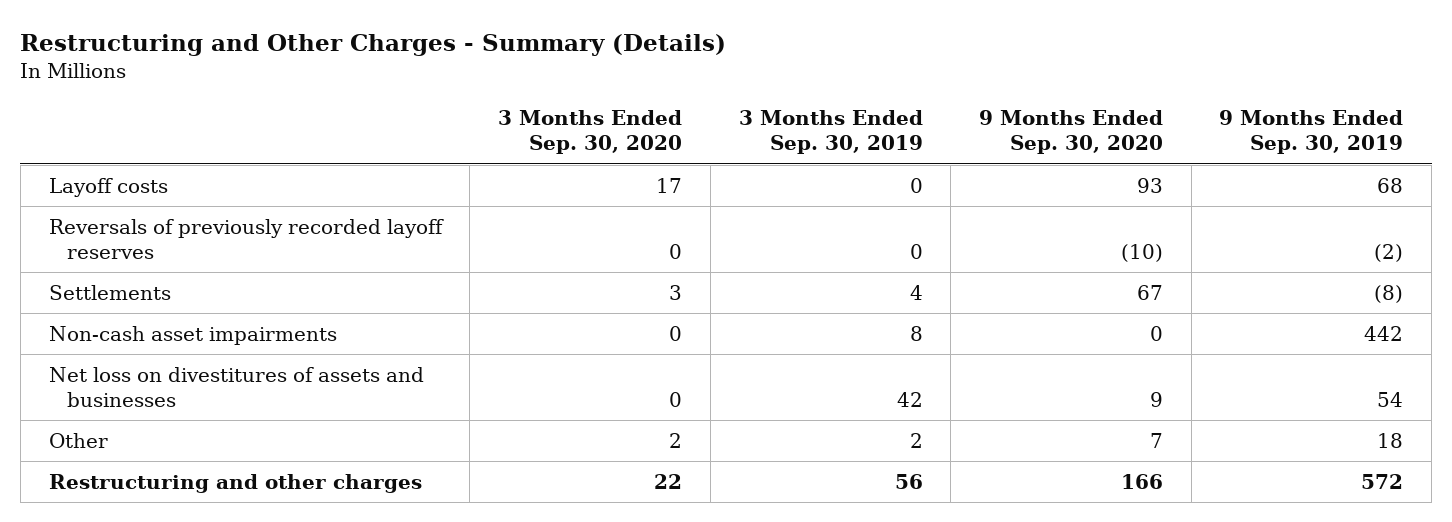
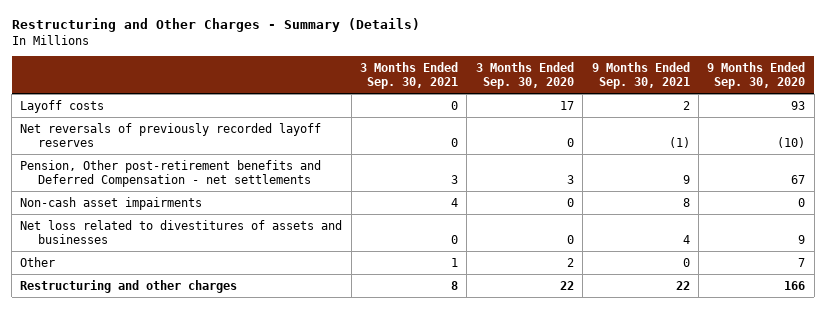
- | 3 Months Ended Sep. 30, 2020 | 3 Months Ended Sep. 30, 2019 | 9 Months Ended Sep. 30, 2020 | 9 Months Ended Sep. 30, 2019
+ | 3 Months Ended Sep. 30, 2021 | 3 Months Ended Sep. 30, 2020 | 9 Months Ended Sep. 30, 2021 | 9 Months Ended Sep. 30, 2020
- Reversals of previously recorded layoff reserves | 0 | 0 | (10) | (2)
- Settlements | 3 | 4 | 67 | (8)
+ Net reversals of previously recorded layoff reserves | 0 | 0 | (1) | (10)
+ Pension, Other post-retirement benefits and Deferred Compensation - net settlements | 3 | 3 | 9 | 67
- Net loss on divestitures of assets and businesses | 0 | 42 | 9 | 54
+ Net loss related to divestitures of assets and businesses | 0 | 0 | 4 | 9

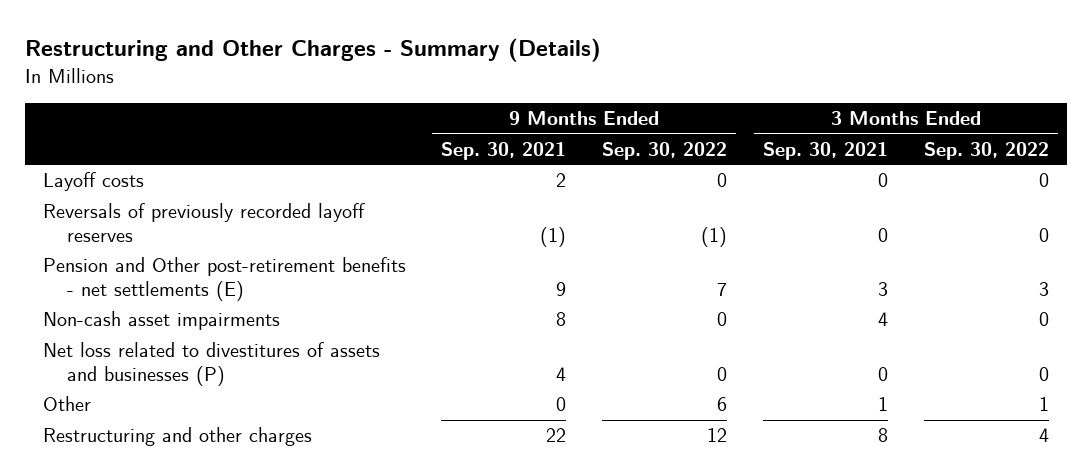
- | 3 Months Ended Sep. 30, 2021 | 3 Months Ended Sep. 30, 2020 | 9 Months Ended Sep. 30, 2021 | 9 Months Ended Sep. 30, 2020
+ | 9 Months Ended Sep. 30, 2021 | 9 Months Ended Sep. 30, 2022 | 3 Months Ended Sep. 30, 2021 | 3 Months Ended Sep. 30, 2022
- Net reversals of previously recorded layoff reserves | 0 | 0 | (1) | (10)
- Pension, Other post-retirement benefits and Deferred Compensation - net settlements | 3 | 3 | 9 | 67
+ Reversals of previously recorded layoff reserves | (1) | (1) | 0 | 0
+ Pension and Other post-retirement benefits - net settlements (E) | 9 | 7 | 3 | 3
- Net loss related to divestitures of assets and businesses | 0 | 0 | 4 | 9
+ Net loss related to divestitures of assets and businesses (P) | 4 | 0 | 0 | 0

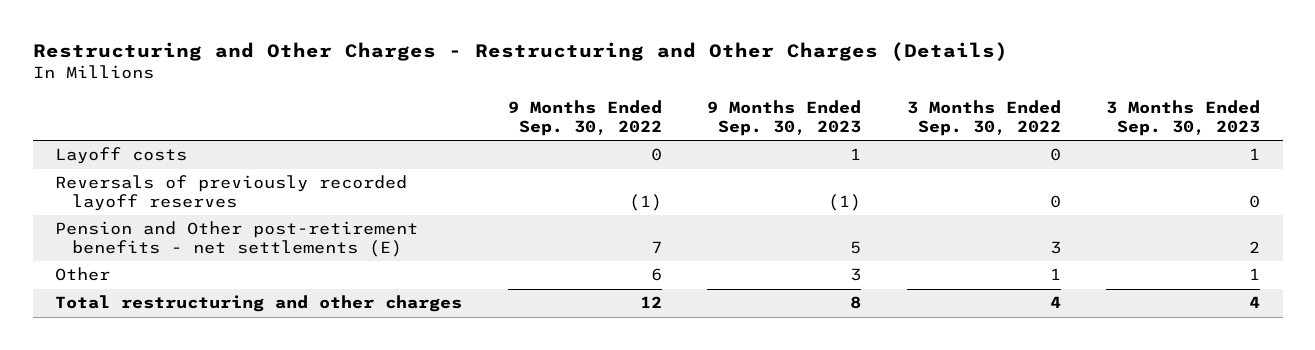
- Restructuring and Other Charges - Summary (Details)
+ Restructuring and Other Charges - Restructuring and Other Charges (Details)
- | 9 Months Ended Sep. 30, 2021 | 9 Months Ended Sep. 30, 2022 | 3 Months Ended Sep. 30, 2021 | 3 Months Ended Sep. 30, 2022
+ | 9 Months Ended Sep. 30, 2022 | 9 Months Ended Sep. 30, 2023 | 3 Months Ended Sep. 30, 2022 | 3 Months Ended Sep. 30, 2023
- Non-cash asset impairments | 8 | 0 | 4 | 0
- Net loss related to divestitures of assets and businesses (P) | 4 | 0 | 0 | 0
- Restructuring and other charges | 22 | 12 | 8 | 4
+ Total restructuring and other charges | 12 | 8 | 4 | 4

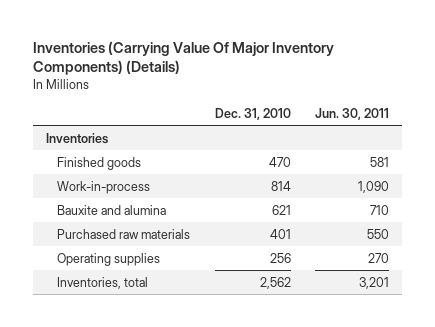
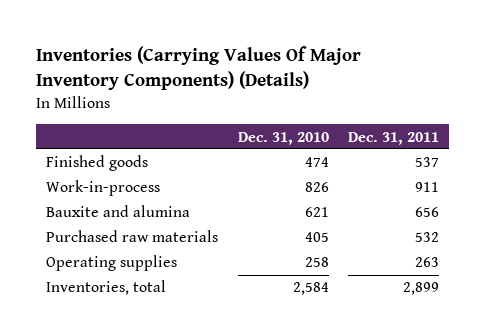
- Inventories (Carrying Value Of Major Inventory Components) (Details)
+ Inventories (Carrying Values Of Major Inventory Components) (Details)
- | Dec. 31, 2010 | Jun. 30, 2011
+ | Dec. 31, 2010 | Dec. 31, 2011
- Inventories
- Finished goods | 470 | 581
- Work-in-process | 814 | 1,090
+ Finished goods | 474 | 537
+ Work-in-process | 826 | 911
- Purchased raw materials | 401 | 550
- Operating supplies | 256 | 270
- Inventories, total | 2,562 | 3,201
+ Purchased raw materials | 405 | 532
+ Operating supplies | 258 | 263
+ Inventories, total | 2,584 | 2,899

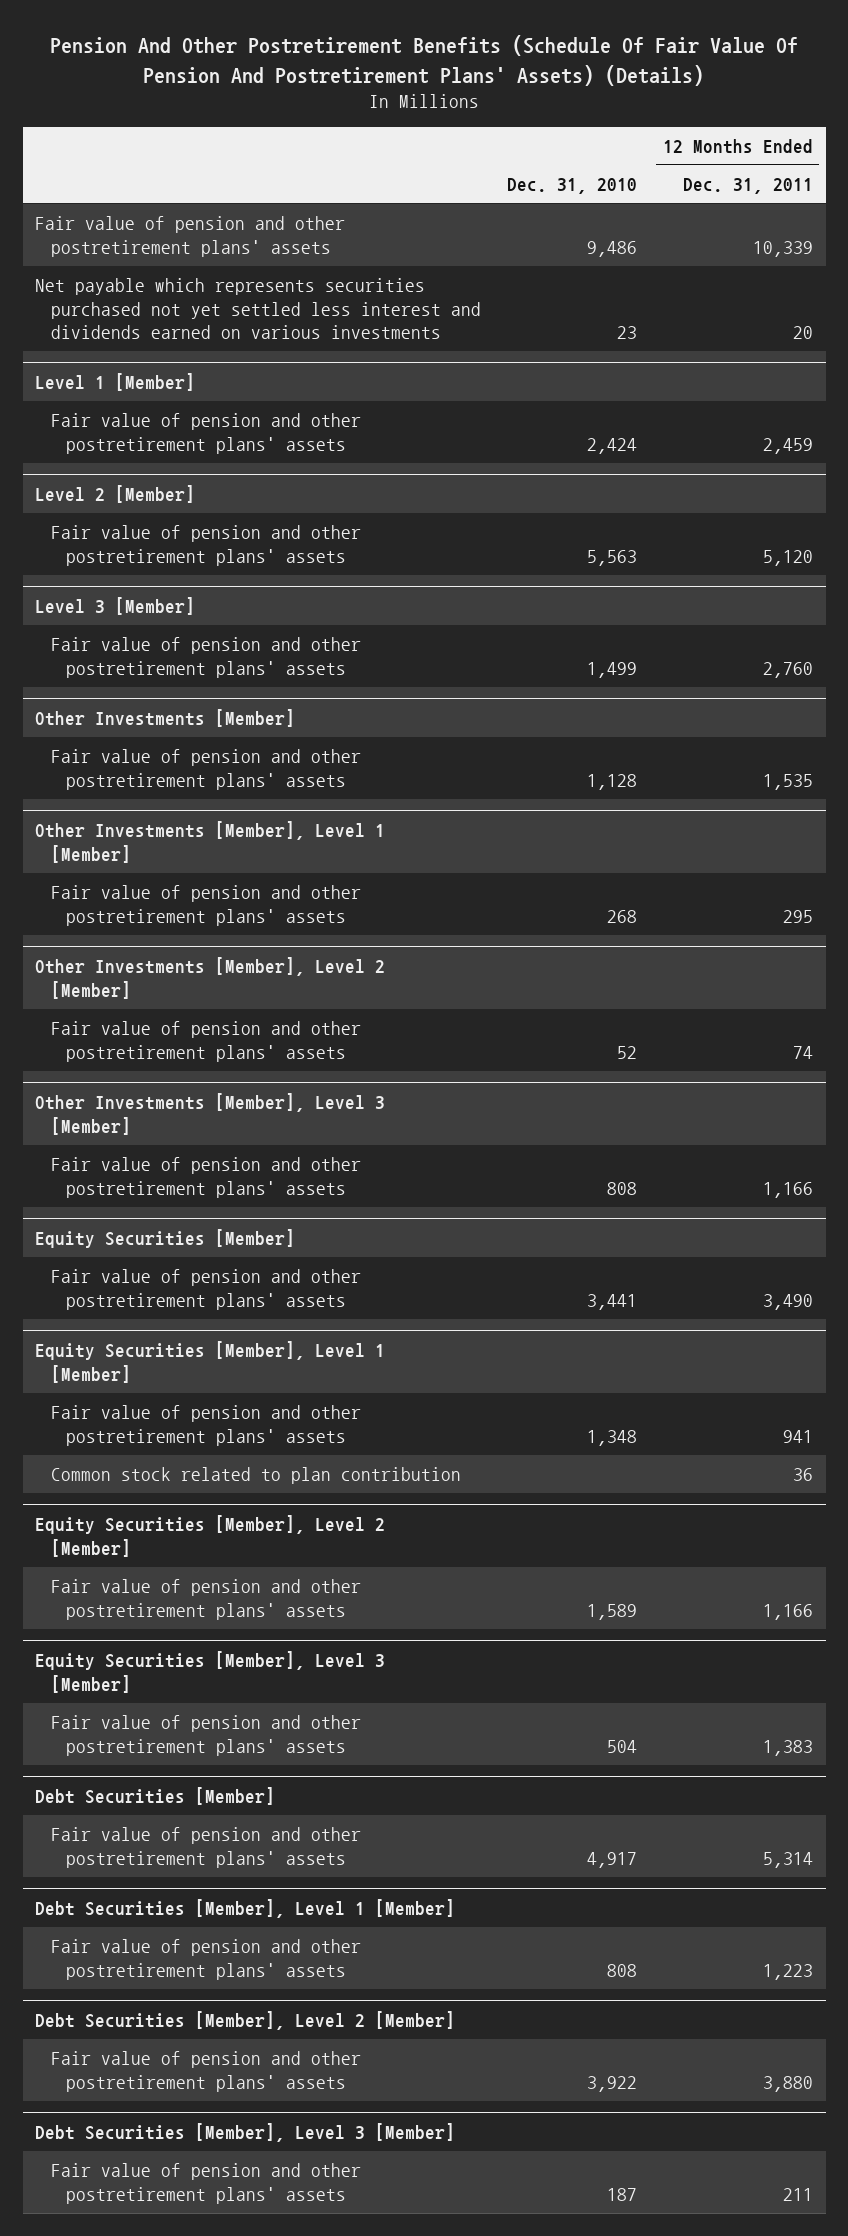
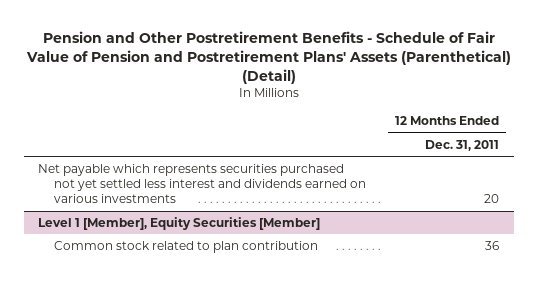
- Pension And Other Postretirement Benefits (Schedule Of Fair Value Of Pension And Postretirement Plans' Assets) (Details)
+ Pension and Other Postretirement Benefits - Schedule of Fair Value of Pension and Postretirement Plans' Assets (Parenthetical) (Detail)
- | Dec. 31, 2010 | 12 Months Ended Dec. 31, 2011
+ | 12 Months Ended Dec. 31, 2011
- Fair value of pension and other postretirement plans' assets | 9,486 | 10,339
- Level 1 [Member]
- Fair value of pension and other postretirement plans' assets | 2,424 | 2,459
- Level 2 [Member]
- Fair value of pension and other postretirement plans' assets | 5,563 | 5,120
- Level 3 [Member]
- Fair value of pension and other postretirement plans' assets | 1,499 | 2,760
- Other Investments [Member]
- Fair value of pension and other postretirement plans' assets | 1,128 | 1,535
- Other Investments [Member], Level 1 [Member]
- Fair value of pension and other postretirement plans' assets | 268 | 295
- Other Investments [Member], Level 2 [Member]
- Fair value of pension and other postretirement plans' assets | 52 | 74
- Other Investments [Member], Level 3 [Member]
- Fair value of pension and other postretirement plans' assets | 808 | 1,166
- Equity Securities [Member]
- Fair value of pension and other postretirement plans' assets | 3,441 | 3,490
- Equity Securities [Member], Level 1 [Member]
- Fair value of pension and other postretirement plans' assets | 1,348 | 941
+ Level 1 [Member], Equity Securities [Member]
- Equity Securities [Member], Level 2 [Member]
- Fair value of pension and other postretirement plans' assets | 1,589 | 1,166
- Equity Securities [Member], Level 3 [Member]
- Fair value of pension and other postretirement plans' assets | 504 | 1,383
- Debt Securities [Member]
- Fair value of pension and other postretirement plans' assets | 4,917 | 5,314
- Debt Securities [Member], Level 1 [Member]
- Fair value of pension and other postretirement plans' assets | 808 | 1,223
- Debt Securities [Member], Level 2 [Member]
- Fair value of pension and other postretirement plans' assets | 3,922 | 3,880
- Debt Securities [Member], Level 3 [Member]
- Fair value of pension and other postretirement plans' assets | 187 | 211

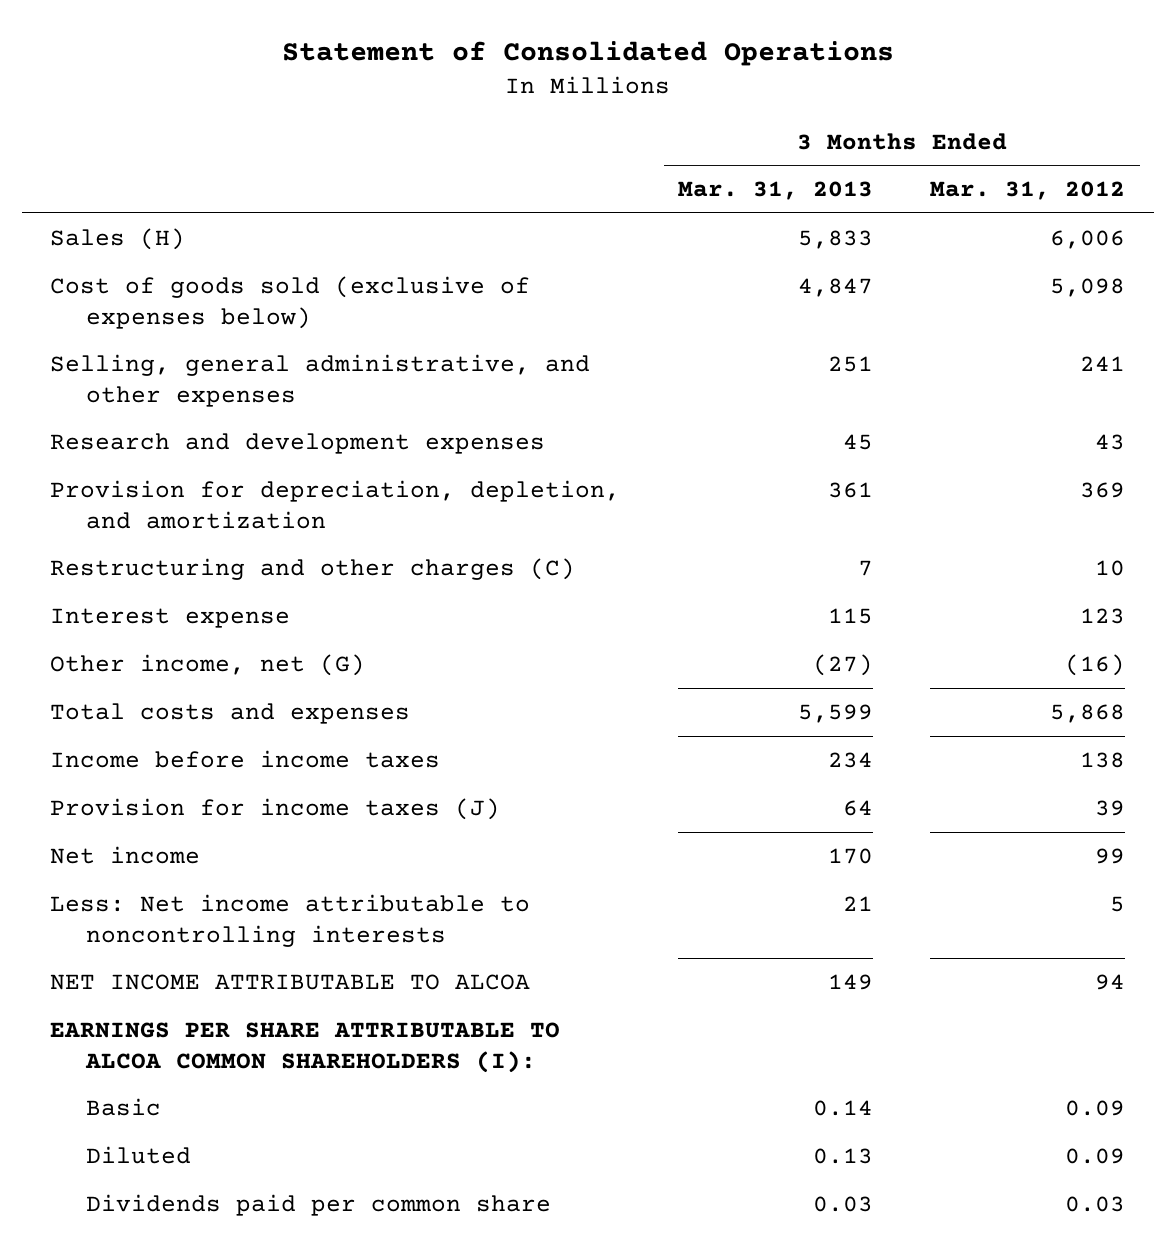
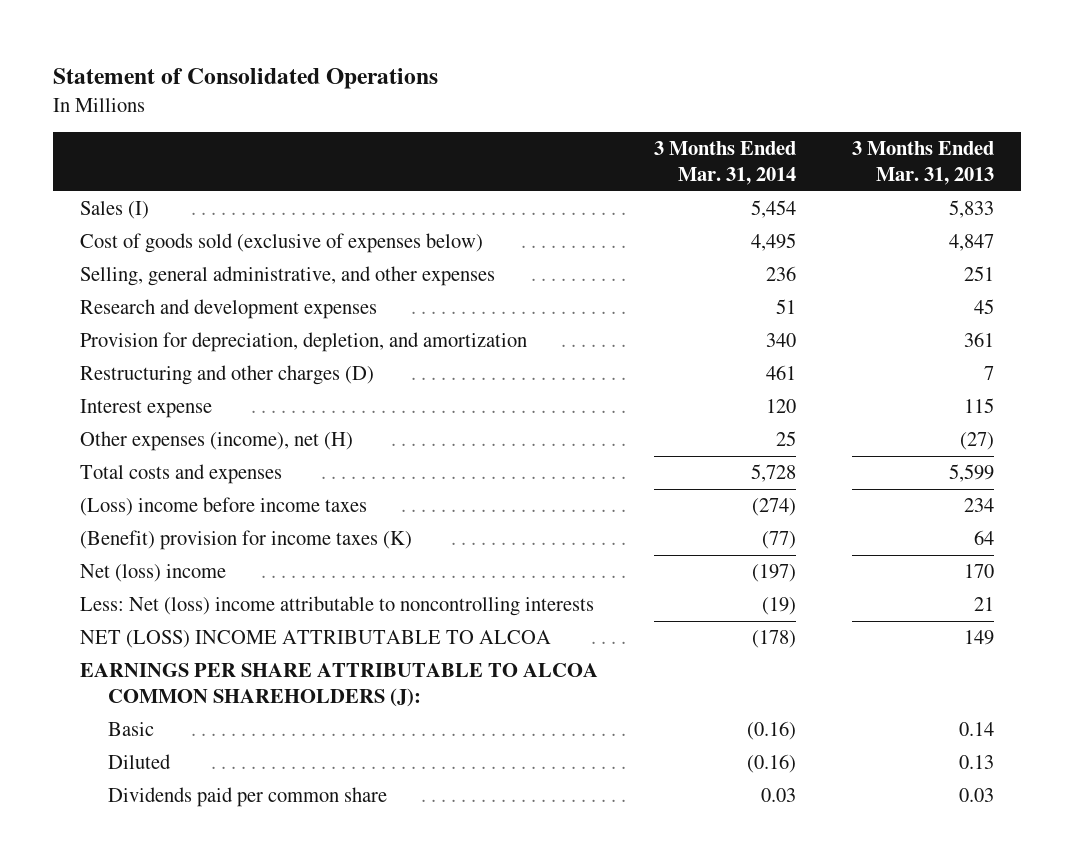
- | 3 Months Ended Mar. 31, 2013 | 3 Months Ended Mar. 31, 2012
+ | 3 Months Ended Mar. 31, 2014 | 3 Months Ended Mar. 31, 2013
- Sales (H) | 5,833 | 6,006
+ Sales (I) | 5,454 | 5,833
- Restructuring and other charges (C) | 7 | 10
+ Restructuring and other charges (D) | 461 | 7
- Other income, net (G) | (27) | (16)
+ Other expenses (income), net (H) | 25 | (27)
- Income before income taxes | 234 | 138
- Provision for income taxes (J) | 64 | 39
- Net income | 170 | 99
- Less: Net income attributable to noncontrolling interests | 21 | 5
- NET INCOME ATTRIBUTABLE TO ALCOA | 149 | 94
- EARNINGS PER SHARE ATTRIBUTABLE TO ALCOA COMMON SHAREHOLDERS (I):
+ (Loss) income before income taxes | (274) | 234
+ (Benefit) provision for income taxes (K) | (77) | 64
+ Net (loss) income | (197) | 170
+ Less: Net (loss) income attributable to noncontrolling interests | (19) | 21
+ NET (LOSS) INCOME ATTRIBUTABLE TO ALCOA | (178) | 149
+ EARNINGS PER SHARE ATTRIBUTABLE TO ALCOA COMMON SHAREHOLDERS (J):

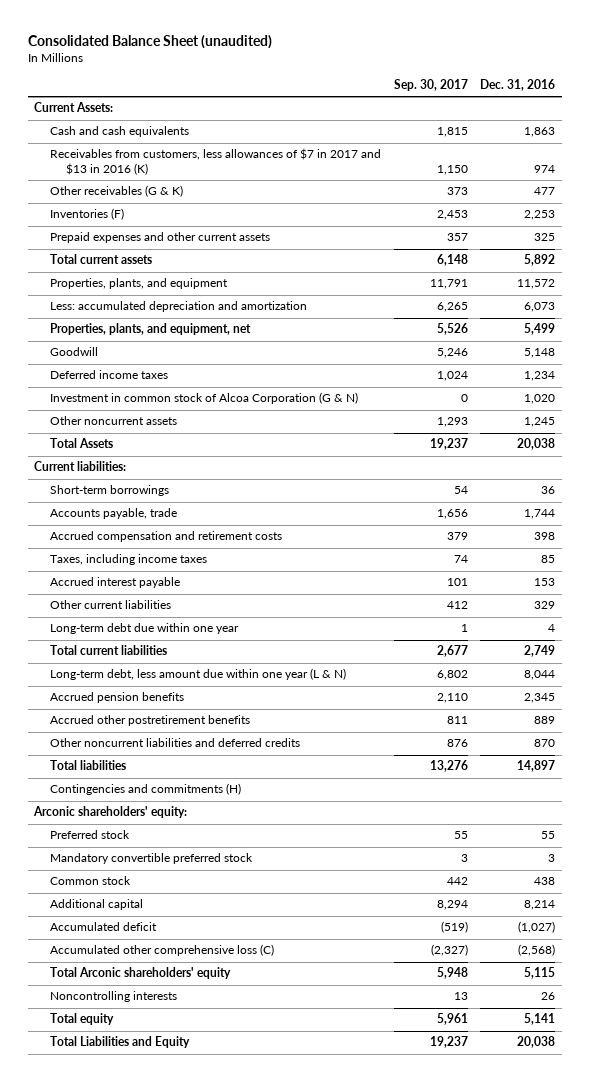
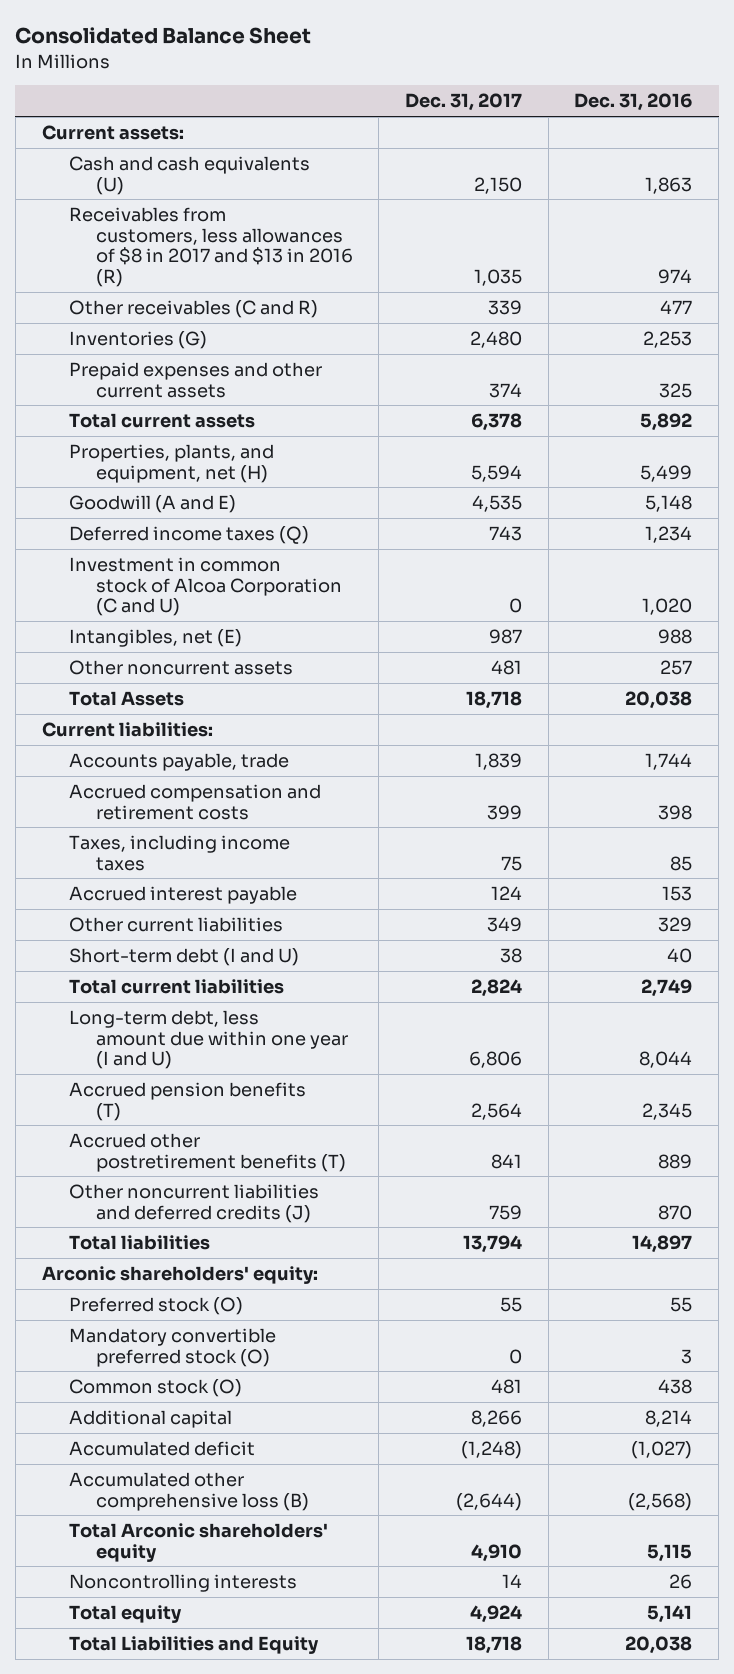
- Consolidated Balance Sheet (unaudited)
+ Consolidated Balance Sheet
- | Sep. 30, 2017 | Dec. 31, 2016
+ | Dec. 31, 2017 | Dec. 31, 2016
- Current Assets:
- Cash and cash equivalents | 1,815 | 1,863
- Receivables from customers, less allowances of $7 in 2017 and $13 in 2016 (K) | 1,150 | 974
- Other receivables (G & K) | 373 | 477
- Inventories (F) | 2,453 | 2,253
+ Current assets:
+ Cash and cash equivalents (U) | 2,150 | 1,863
+ Receivables from customers, less allowances of $8 in 2017 and $13 in 2016 (R) | 1,035 | 974
+ Other receivables (C and R) | 339 | 477
+ Inventories (G) | 2,480 | 2,253
- Properties, plants, and equipment | 11,791 | 11,572
- Less: accumulated depreciation and amortization | 6,265 | 6,073
- Properties, plants, and equipment, net | 5,526 | 5,499
- Goodwill | 5,246 | 5,148
- Deferred income taxes | 1,024 | 1,234
- Investment in common stock of Alcoa Corporation (G & N) | 0 | 1,020
- Other noncurrent assets | 1,293 | 1,245
+ Properties, plants, and equipment, net (H) | 5,594 | 5,499
+ Goodwill (A and E) | 4,535 | 5,148
+ Deferred income taxes (Q) | 743 | 1,234
+ Investment in common stock of Alcoa Corporation (C and U) | 0 | 1,020
+ Intangibles, net (E) | 987 | 988
+ Other noncurrent assets | 481 | 257
- Short-term borrowings | 54 | 36
- Long-term debt due within one year | 1 | 4
+ Short-term debt (I and U) | 38 | 40
- Long-term debt, less amount due within one year (L & N) | 6,802 | 8,044
- Accrued pension benefits | 2,110 | 2,345
- Accrued other postretirement benefits | 811 | 889
- Other noncurrent liabilities and deferred credits | 876 | 870
+ Long-term debt, less amount due within one year (I and U) | 6,806 | 8,044
+ Accrued pension benefits (T) | 2,564 | 2,345
+ Accrued other postretirement benefits (T) | 841 | 889
+ Other noncurrent liabilities and deferred credits (J) | 759 | 870
- Contingencies and commitments (H)
- Preferred stock | 55 | 55
- Mandatory convertible preferred stock | 3 | 3
- Common stock | 442 | 438
+ Preferred stock (O) | 55 | 55
+ Mandatory convertible preferred stock (O) | 0 | 3
+ Common stock (O) | 481 | 438
- Accumulated other comprehensive loss (C) | (2,327) | (2,568)
+ Accumulated other comprehensive loss (B) | (2,644) | (2,568)

